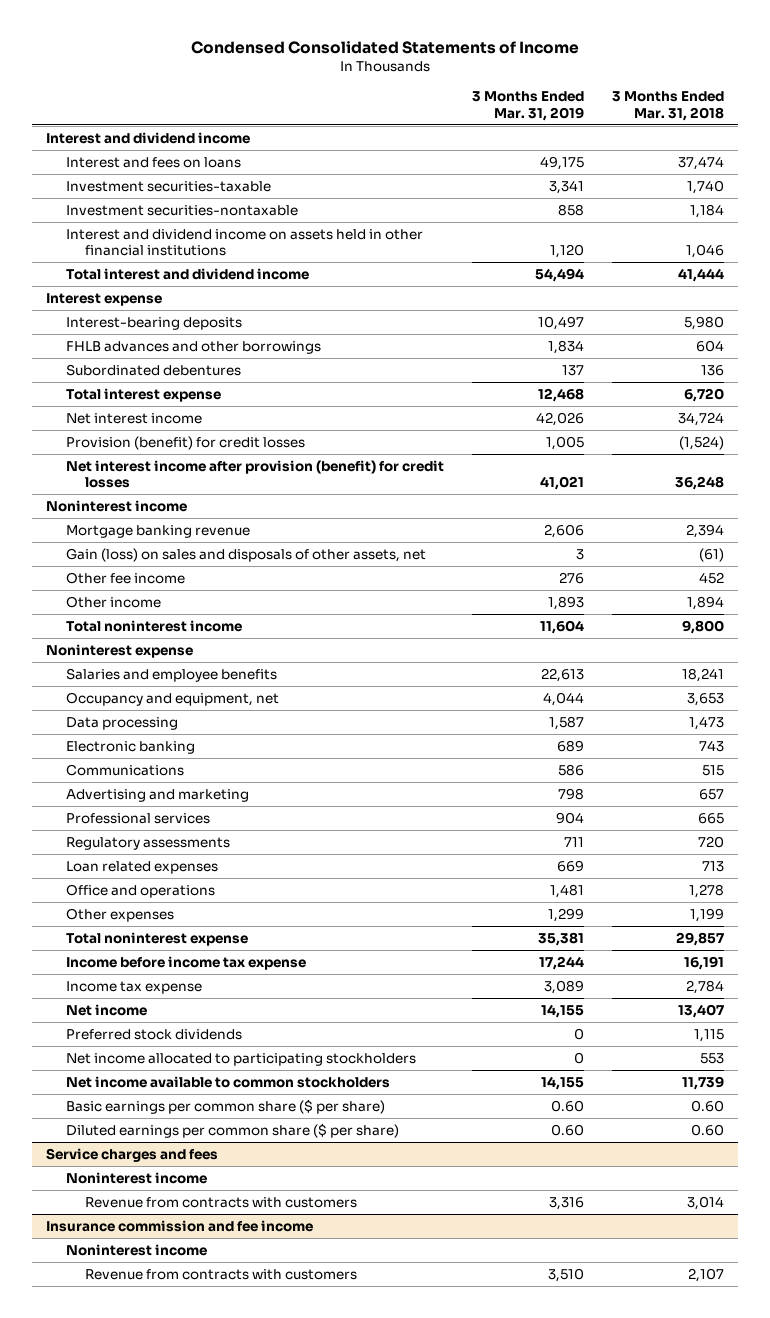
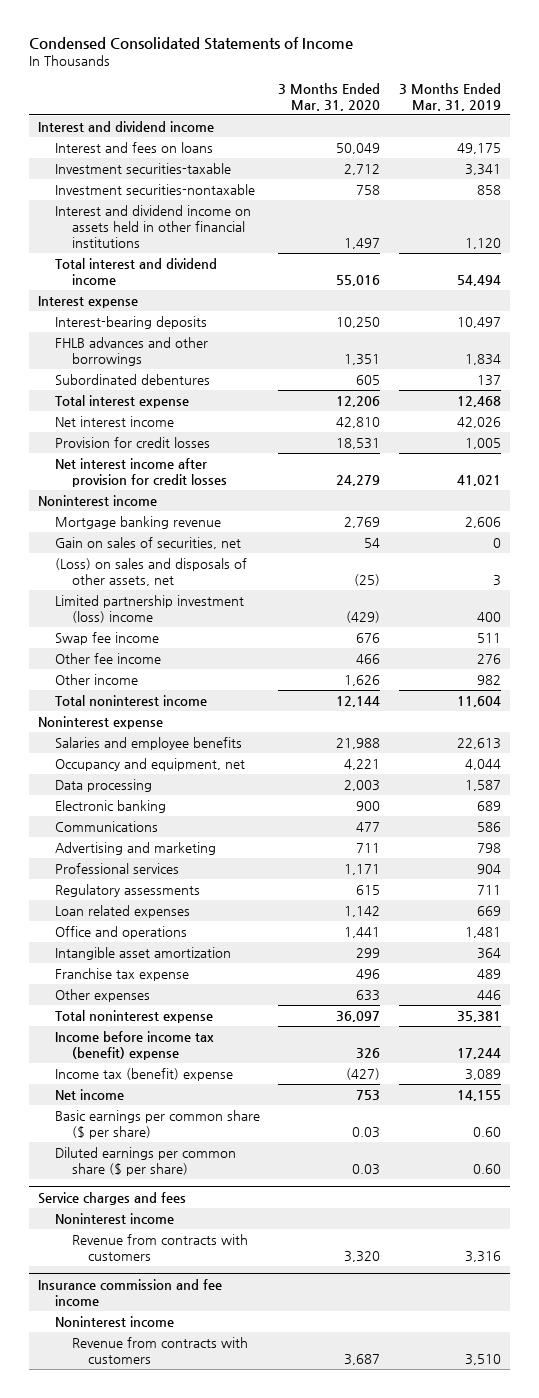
- | 3 Months Ended Mar. 31, 2019 | 3 Months Ended Mar. 31, 2018
+ | 3 Months Ended Mar. 31, 2020 | 3 Months Ended Mar. 31, 2019
- Provision (benefit) for credit losses | 1,005 | (1,524)
- Net interest income after provision (benefit) for credit losses | 41,021 | 36,248
+ Provision for credit losses | 18,531 | 1,005
+ Net interest income after provision for credit losses | 24,279 | 41,021
- Gain (loss) on sales and disposals of other assets, net | 3 | (61)
+ Gain on sales of securities, net | 54 | 0
+ (Loss) on sales and disposals of other assets, net | (25) | 3
+ Limited partnership investment (loss) income | (429) | 400
+ Swap fee income | 676 | 511
- Other income | 1,893 | 1,894
+ Other income | 1,626 | 982
- Other expenses | 1,299 | 1,199
+ Intangible asset amortization | 299 | 364
+ Franchise tax expense | 496 | 489
+ Other expenses | 633 | 446
- Income before income tax expense | 17,244 | 16,191
- Income tax expense | 3,089 | 2,784
+ Income before income tax (benefit) expense | 326 | 17,244
+ Income tax (benefit) expense | (427) | 3,089
- Preferred stock dividends | 0 | 1,115
- Net income allocated to participating stockholders | 0 | 553
- Net income available to common stockholders | 14,155 | 11,739

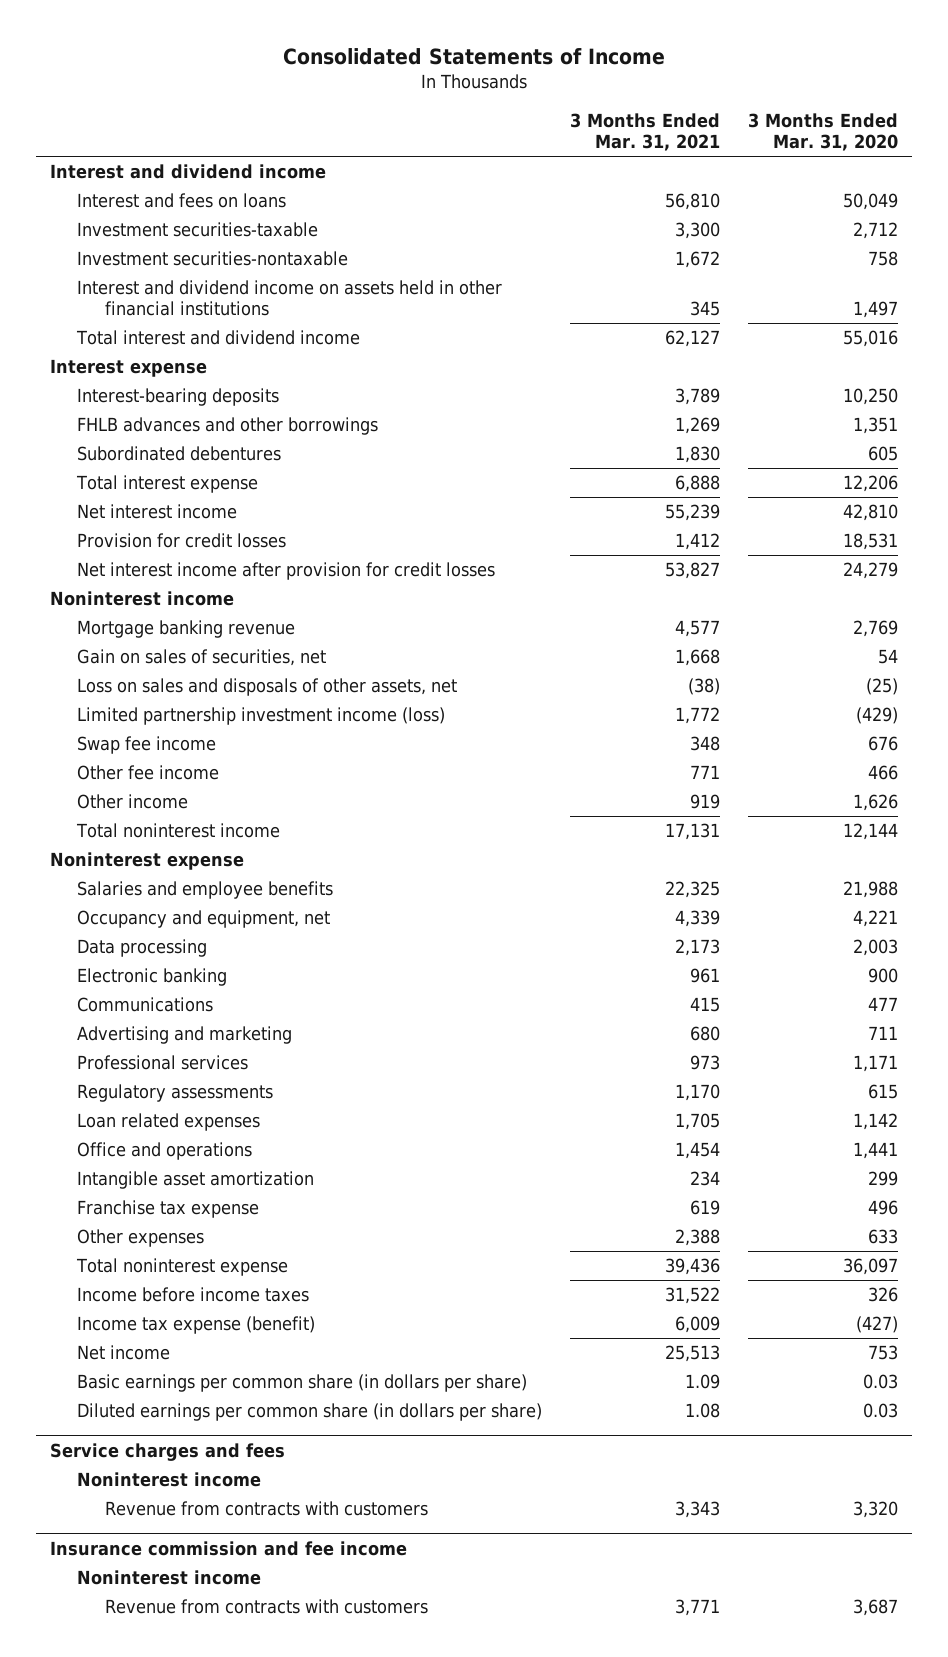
- Condensed Consolidated Statements of Income
+ Consolidated Statements of Income
- | 3 Months Ended Mar. 31, 2020 | 3 Months Ended Mar. 31, 2019
+ | 3 Months Ended Mar. 31, 2021 | 3 Months Ended Mar. 31, 2020
- (Loss) on sales and disposals of other assets, net | (25) | 3
- Limited partnership investment (loss) income | (429) | 400
+ Loss on sales and disposals of other assets, net | (38) | (25)
+ Limited partnership investment income (loss) | 1,772 | (429)
- Income before income tax (benefit) expense | 326 | 17,244
- Income tax (benefit) expense | (427) | 3,089
+ Income before income taxes | 31,522 | 326
+ Income tax expense (benefit) | 6,009 | (427)
- Basic earnings per common share ($ per share) | 0.03 | 0.60
- Diluted earnings per common share ($ per share) | 0.03 | 0.60
+ Basic earnings per common share (in dollars per share) | 1.09 | 0.03
+ Diluted earnings per common share (in dollars per share) | 1.08 | 0.03

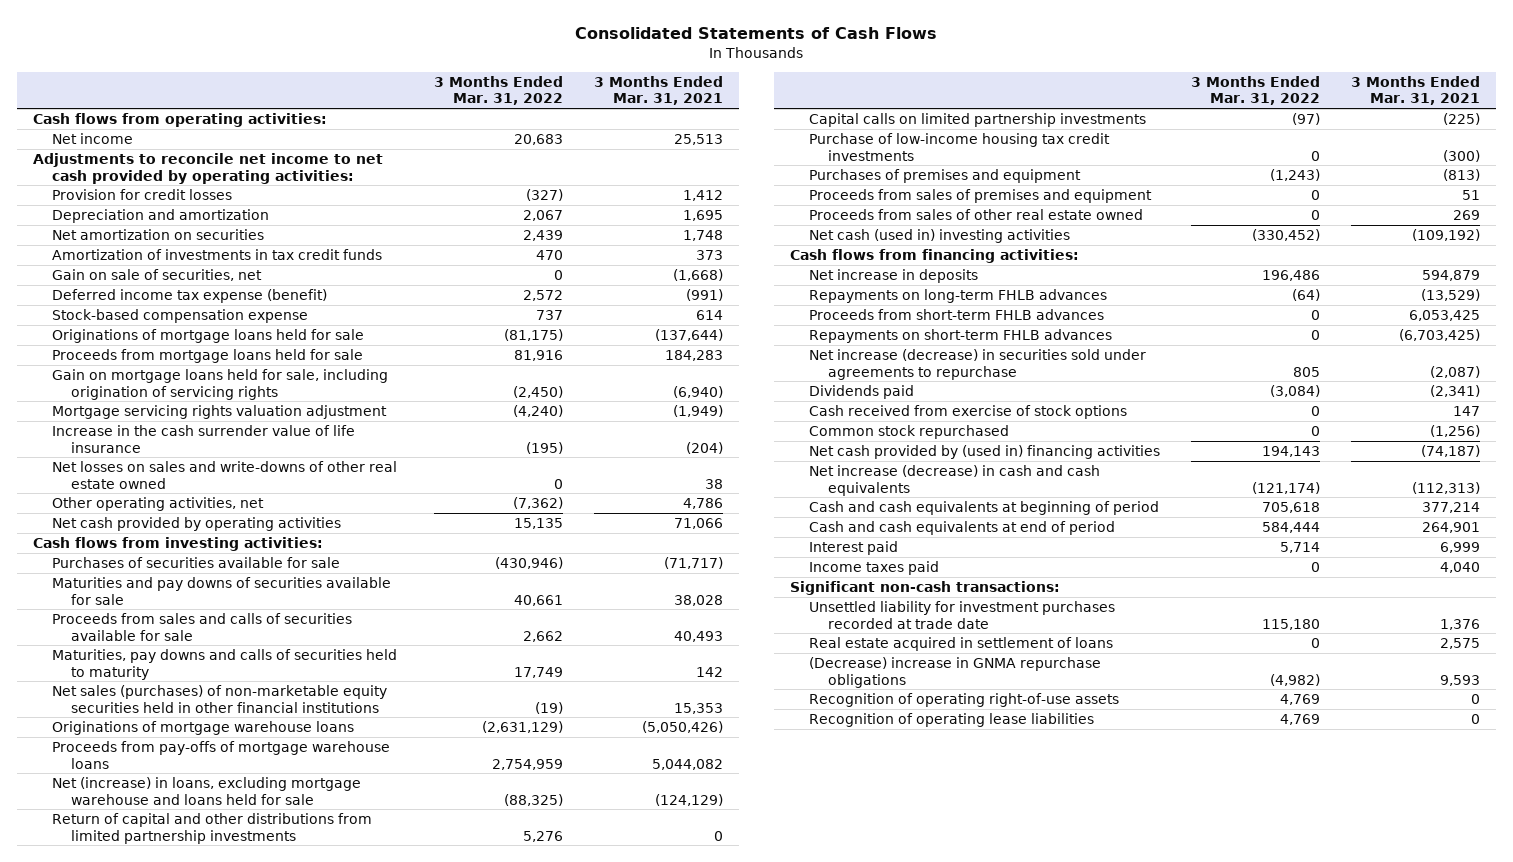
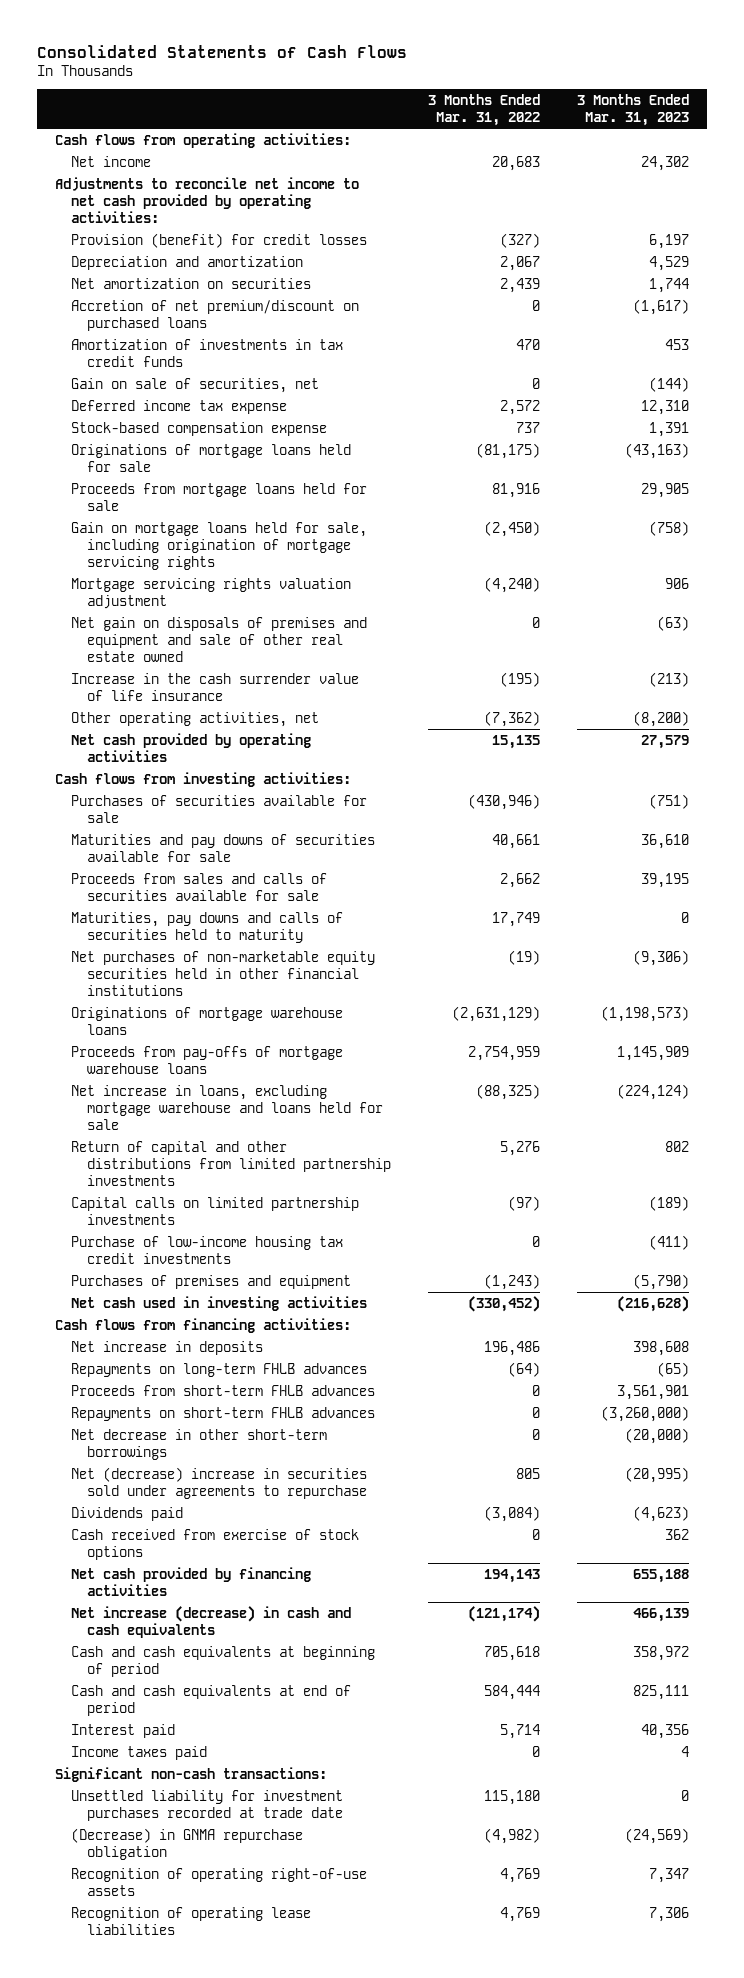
- | 3 Months Ended Mar. 31, 2022 | 3 Months Ended Mar. 31, 2021
+ | 3 Months Ended Mar. 31, 2022 | 3 Months Ended Mar. 31, 2023
- Provision for credit losses | (327) | 1,412
+ Provision (benefit) for credit losses | (327) | 6,197
+ Accretion of net premium/discount on purchased loans | 0 | (1,617)
- Deferred income tax expense (benefit) | 2,572 | (991)
+ Deferred income tax expense | 2,572 | 12,310
- Gain on mortgage loans held for sale, including origination of servicing rights | (2,450) | (6,940)
+ Gain on mortgage loans held for sale, including origination of mortgage servicing rights | (2,450) | (758)
+ Net gain on disposals of premises and equipment and sale of other real estate owned | 0 | (63)
- Net losses on sales and write-downs of other real estate owned | 0 | 38
- Net sales (purchases) of non-marketable equity securities held in other financial institutions | (19) | 15,353
+ Net purchases of non-marketable equity securities held in other financial institutions | (19) | (9,306)
- Net (increase) in loans, excluding mortgage warehouse and loans held for sale | (88,325) | (124,129)
+ Net increase in loans, excluding mortgage warehouse and loans held for sale | (88,325) | (224,124)
- Proceeds from sales of premises and equipment | 0 | 51
- Proceeds from sales of other real estate owned | 0 | 269
- Net cash (used in) investing activities | (330,452) | (109,192)
+ Net cash used in investing activities | (330,452) | (216,628)
- Net increase (decrease) in securities sold under agreements to repurchase | 805 | (2,087)
+ Net decrease in other short-term borrowings | 0 | (20,000)
+ Net (decrease) increase in securities sold under agreements to repurchase | 805 | (20,995)
- Common stock repurchased | 0 | (1,256)
- Net cash provided by (used in) financing activities | 194,143 | (74,187)
+ Net cash provided by financing activities | 194,143 | 655,188
- Real estate acquired in settlement of loans | 0 | 2,575
- (Decrease) increase in GNMA repurchase obligations | (4,982) | 9,593
+ (Decrease) in GNMA repurchase obligation | (4,982) | (24,569)

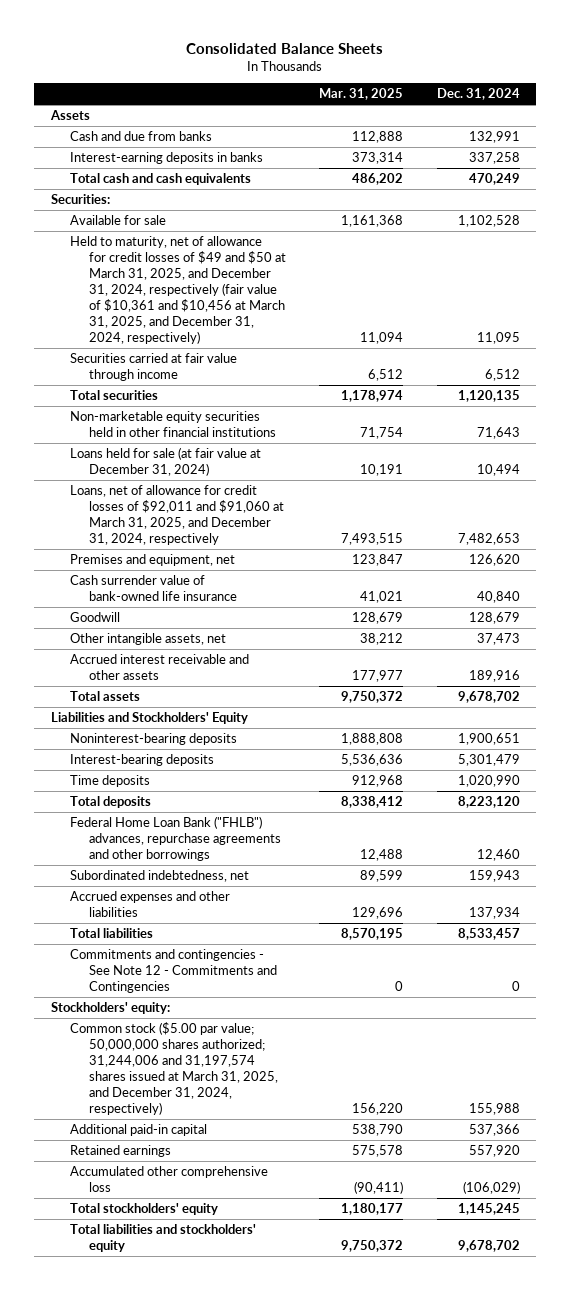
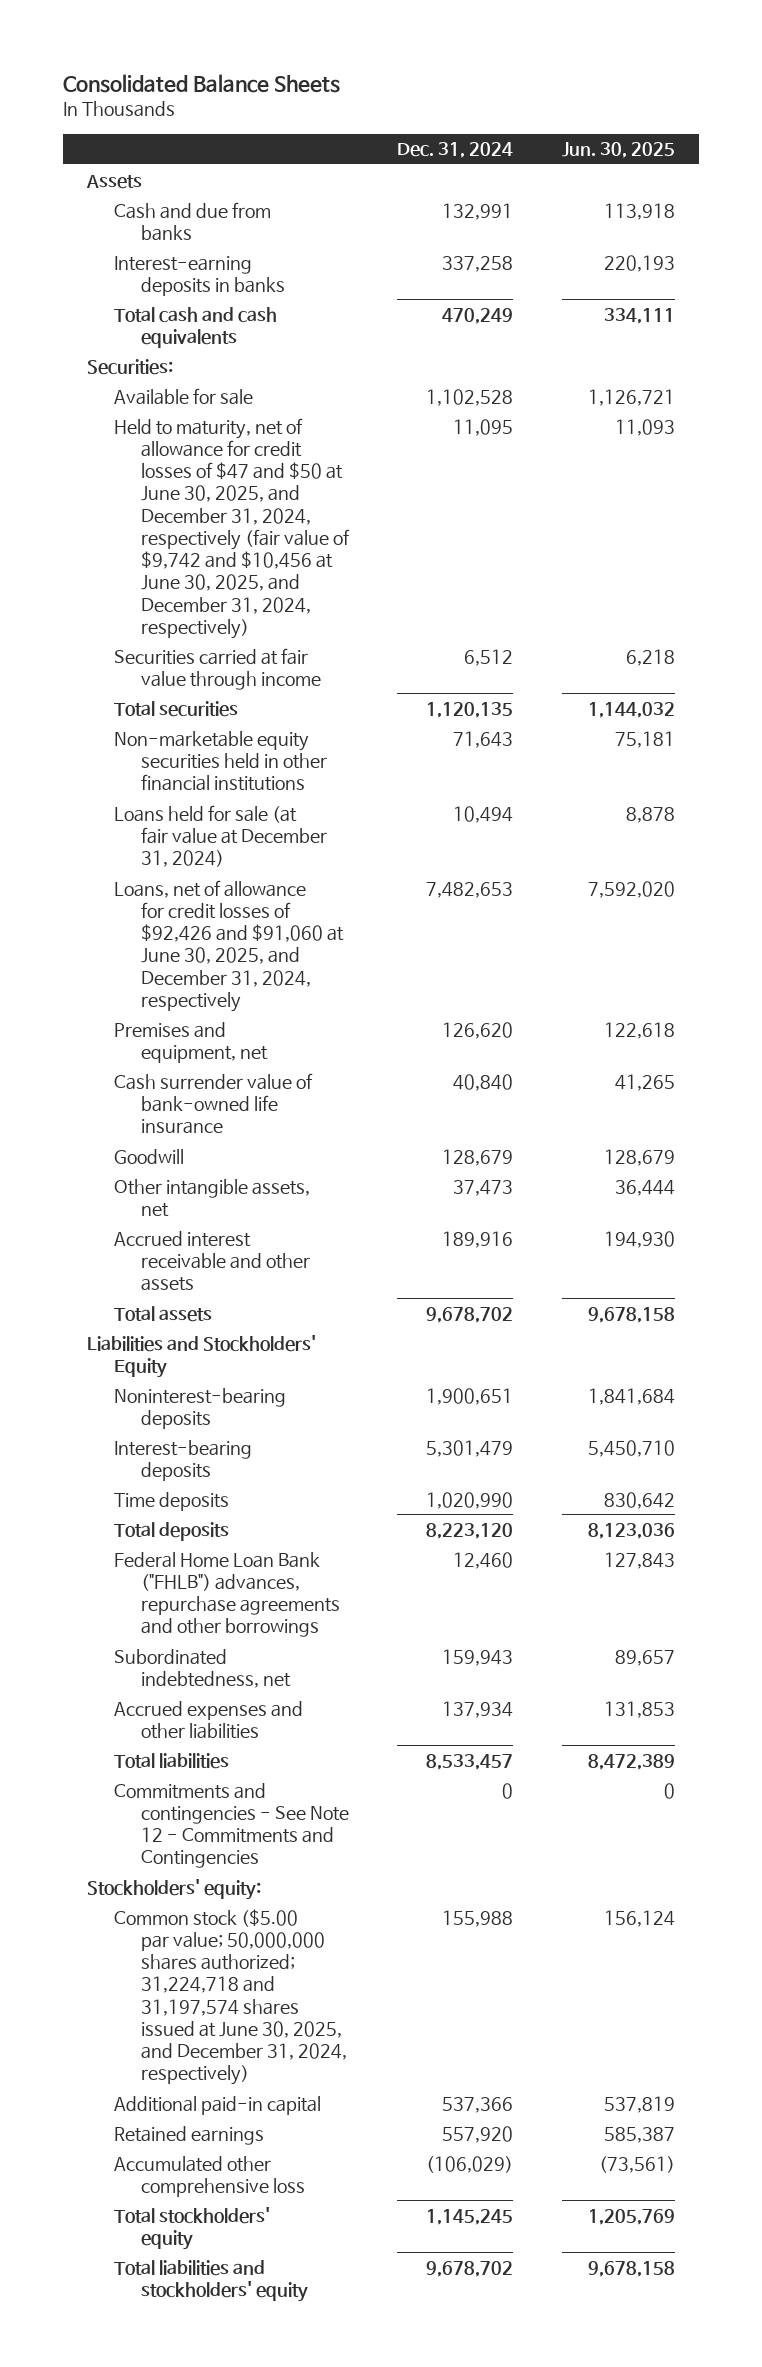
- | Mar. 31, 2025 | Dec. 31, 2024
+ | Dec. 31, 2024 | Jun. 30, 2025
- Held to maturity, net of allowance for credit losses of $49 and $50 at March 31, 2025, and December 31, 2024, respectively (fair value of $10,361 and $10,456 at March 31, 2025, and December 31, 2024, respectively) | 11,094 | 11,095
+ Held to maturity, net of allowance for credit losses of $47 and $50 at June 30, 2025, and December 31, 2024, respectively (fair value of $9,742 and $10,456 at June 30, 2025, and December 31, 2024, respectively) | 11,095 | 11,093
- Loans, net of allowance for credit losses of $92,011 and $91,060 at March 31, 2025, and December 31, 2024, respectively | 7,493,515 | 7,482,653
+ Loans, net of allowance for credit losses of $92,426 and $91,060 at June 30, 2025, and December 31, 2024, respectively | 7,482,653 | 7,592,020
- Common stock ($5.00 par value; 50,000,000 shares authorized; 31,244,006 and 31,197,574 shares issued at March 31, 2025, and December 31, 2024, respectively) | 156,220 | 155,988
+ Common stock ($5.00 par value; 50,000,000 shares authorized; 31,224,718 and 31,197,574 shares issued at June 30, 2025, and December 31, 2024, respectively) | 155,988 | 156,124

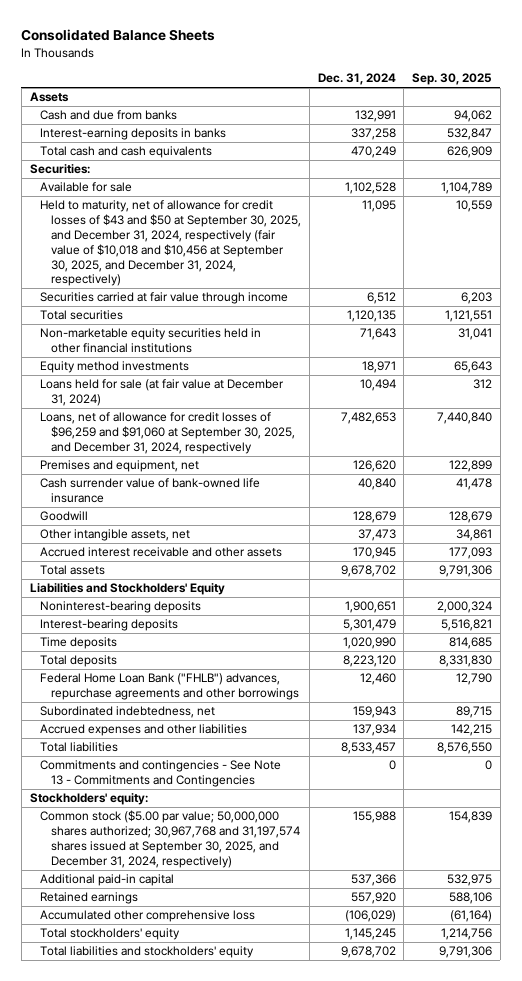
- | Dec. 31, 2024 | Jun. 30, 2025
+ | Dec. 31, 2024 | Sep. 30, 2025
- Held to maturity, net of allowance for credit losses of $47 and $50 at June 30, 2025, and December 31, 2024, respectively (fair value of $9,742 and $10,456 at June 30, 2025, and December 31, 2024, respectively) | 11,095 | 11,093
+ Held to maturity, net of allowance for credit losses of $43 and $50 at September 30, 2025, and December 31, 2024, respectively (fair value of $10,018 and $10,456 at September 30, 2025, and December 31, 2024, respectively) | 11,095 | 10,559
+ Equity method investments | 18,971 | 65,643
- Loans, net of allowance for credit losses of $92,426 and $91,060 at June 30, 2025, and December 31, 2024, respectively | 7,482,653 | 7,592,020
+ Loans, net of allowance for credit losses of $96,259 and $91,060 at September 30, 2025, and December 31, 2024, respectively | 7,482,653 | 7,440,840
- Accrued interest receivable and other assets | 189,916 | 194,930
+ Accrued interest receivable and other assets | 170,945 | 177,093
- Commitments and contingencies - See Note 12 - Commitments and Contingencies | 0 | 0
+ Commitments and contingencies - See Note 13 - Commitments and Contingencies | 0 | 0
- Common stock ($5.00 par value; 50,000,000 shares authorized; 31,224,718 and 31,197,574 shares issued at June 30, 2025, and December 31, 2024, respectively) | 155,988 | 156,124
+ Common stock ($5.00 par value; 50,000,000 shares authorized; 30,967,768 and 31,197,574 shares issued at September 30, 2025, and December 31, 2024, respectively) | 155,988 | 154,839

